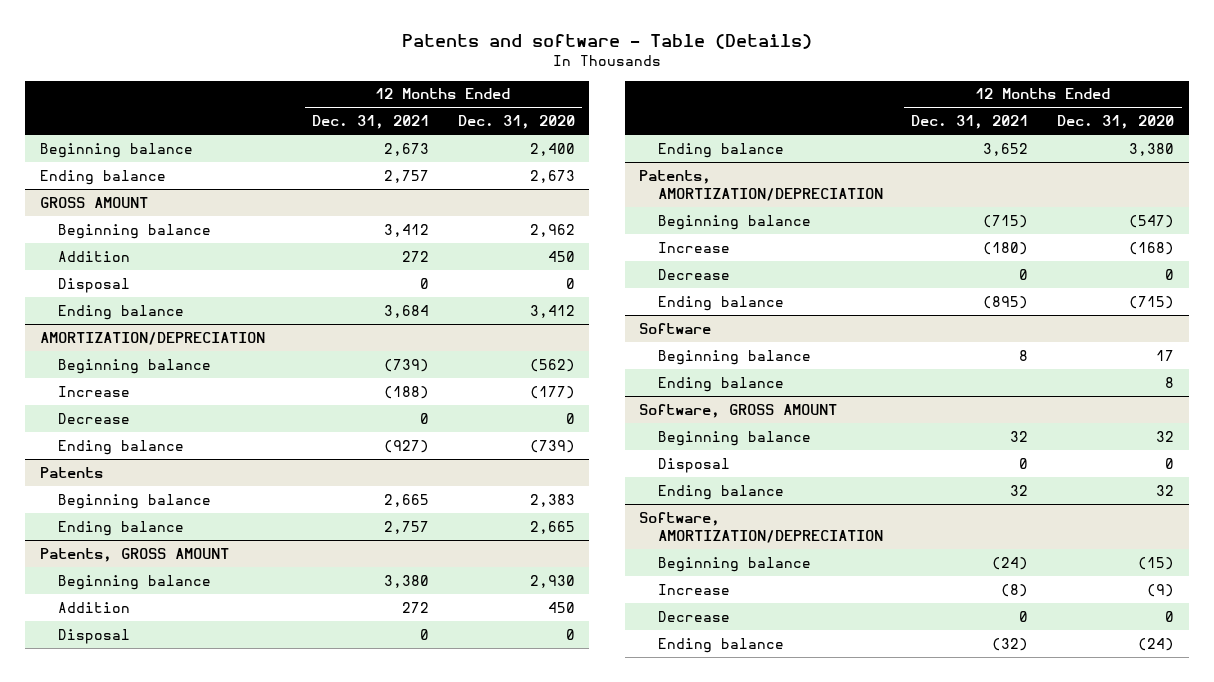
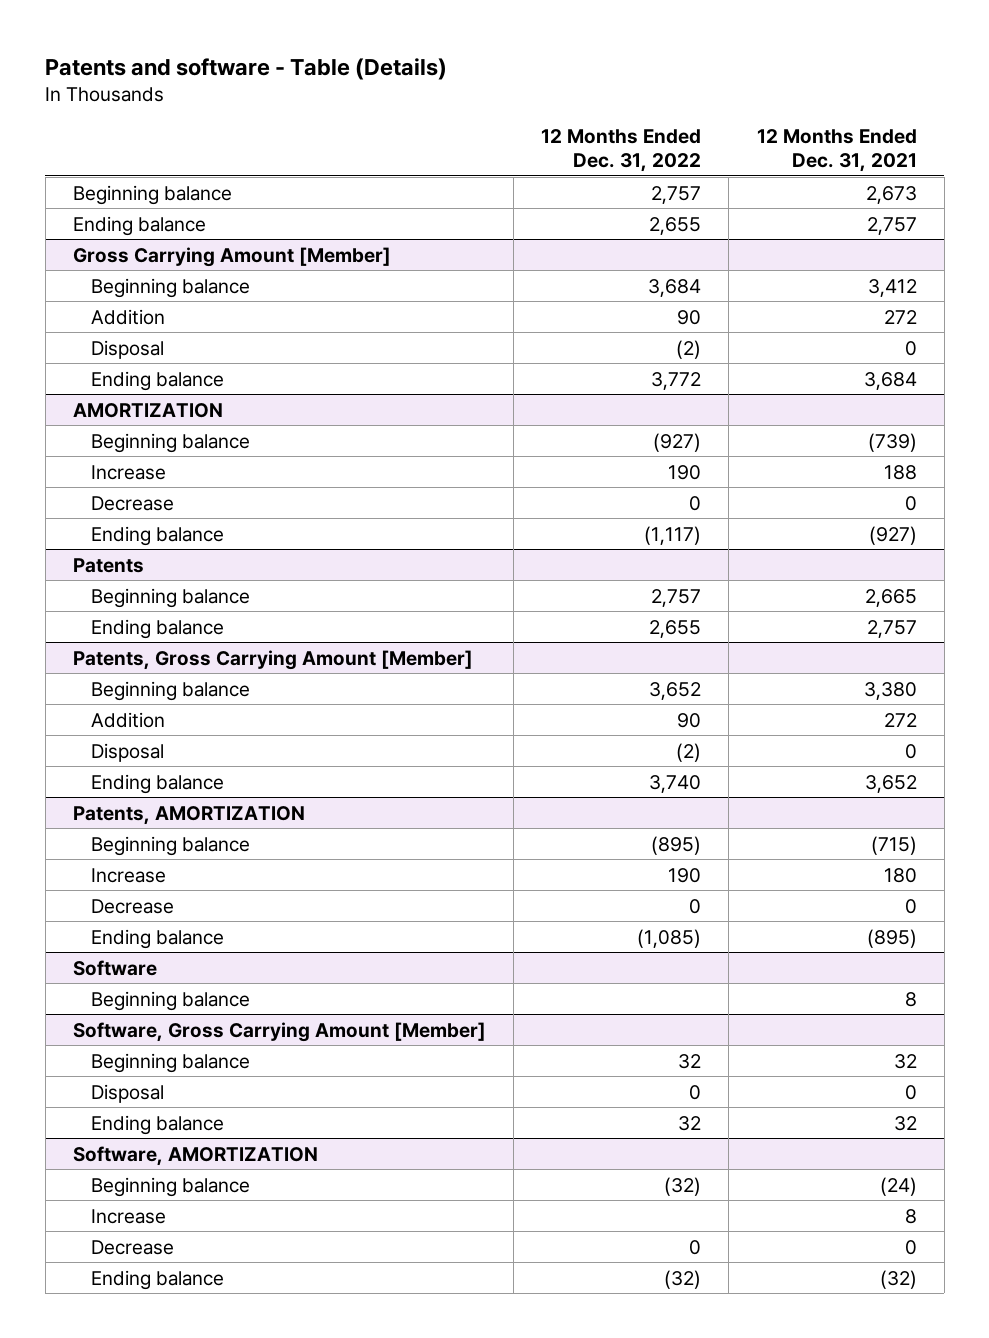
- | 12 Months Ended Dec. 31, 2021 | 12 Months Ended Dec. 31, 2020
+ | 12 Months Ended Dec. 31, 2022 | 12 Months Ended Dec. 31, 2021
- GROSS AMOUNT
+ Gross Carrying Amount [Member]
- AMORTIZATION/DEPRECIATION
+ AMORTIZATION
- Increase | (188) | (177)
+ Increase | 190 | 188
- Patents, GROSS AMOUNT
+ Patents, Gross Carrying Amount [Member]
- Patents, AMORTIZATION/DEPRECIATION
+ Patents, AMORTIZATION
- Increase | (180) | (168)
+ Increase | 190 | 180
@ Software
- Ending balance | | 8
- Software, GROSS AMOUNT
+ Software, Gross Carrying Amount [Member]
- Software, AMORTIZATION/DEPRECIATION
+ Software, AMORTIZATION
- Increase | (8) | (9)
+ Increase | | 8

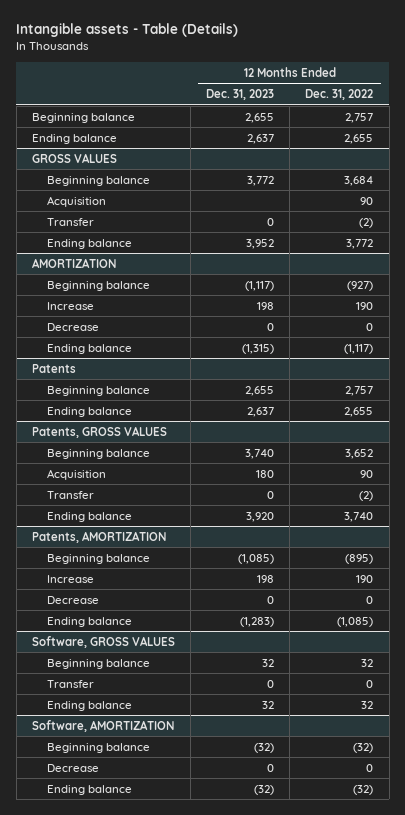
- Patents and software - Table (Details)
+ Intangible assets - Table (Details)
- | 12 Months Ended Dec. 31, 2022 | 12 Months Ended Dec. 31, 2021
+ | 12 Months Ended Dec. 31, 2023 | 12 Months Ended Dec. 31, 2022
- Gross Carrying Amount [Member]
+ GROSS VALUES
- Addition | 90 | 272
- Disposal | (2) | 0
+ Acquisition | | 90
+ Transfer | 0 | (2)
- Patents, Gross Carrying Amount [Member]
+ Patents, GROSS VALUES
- Addition | 90 | 272
- Disposal | (2) | 0
+ Acquisition | 180 | 90
+ Transfer | 0 | (2)
- Software
- Beginning balance | | 8
- Software, Gross Carrying Amount [Member]
+ Software, GROSS VALUES
- Disposal | 0 | 0
+ Transfer | 0 | 0
@ Software, AMORTIZATION
- Increase | | 8

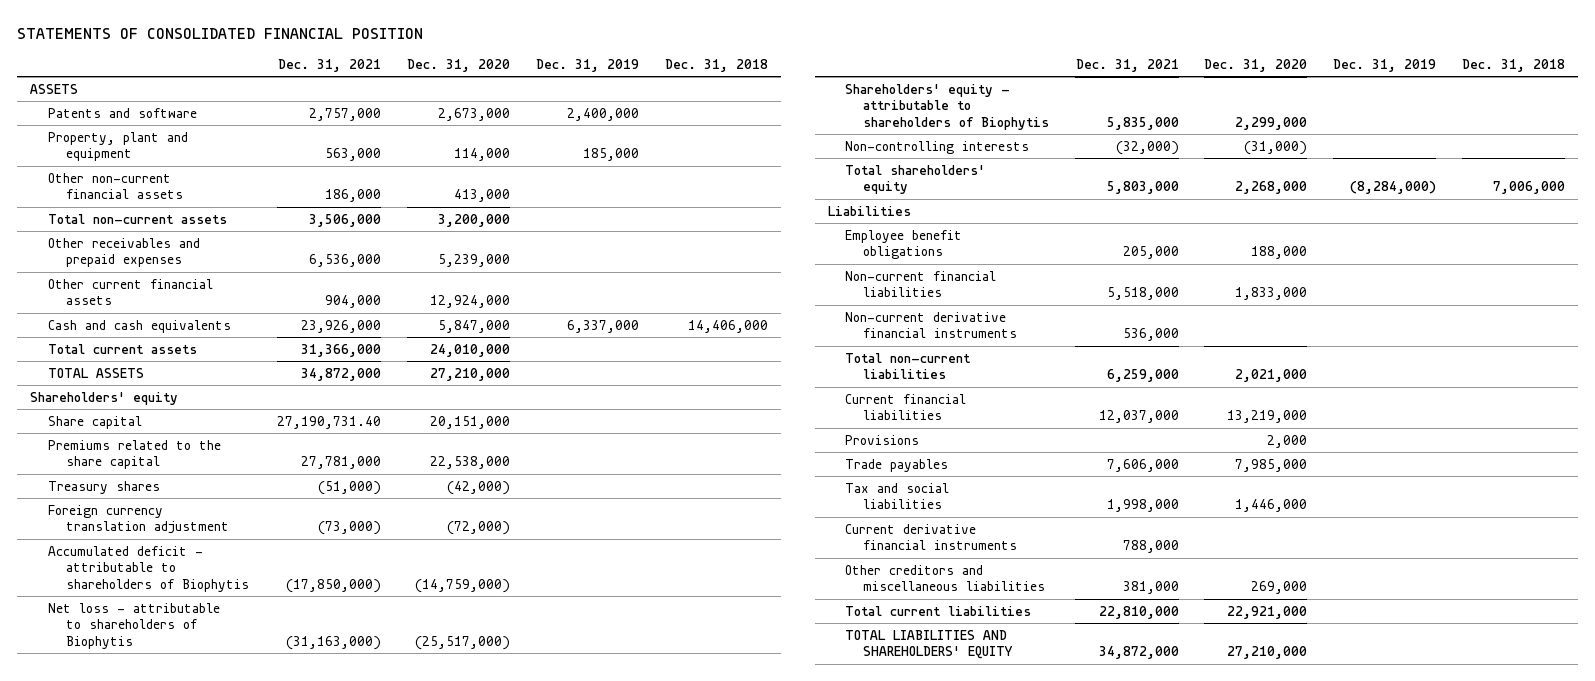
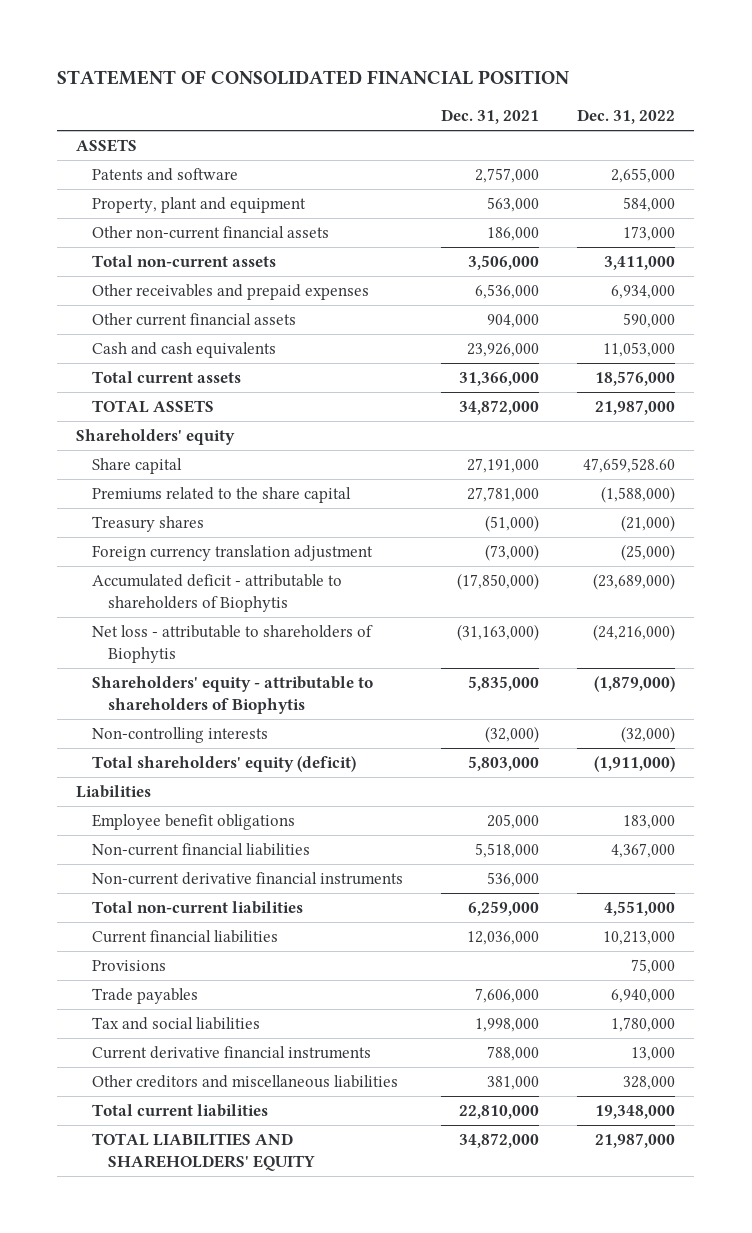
- STATEMENTS OF CONSOLIDATED FINANCIAL POSITION
+ STATEMENT OF CONSOLIDATED FINANCIAL POSITION
- | Dec. 31, 2021 | Dec. 31, 2020 | Dec. 31, 2019 | Dec. 31, 2018
+ | Dec. 31, 2021 | Dec. 31, 2022
- Share capital | 27,190,731.40 | 20,151,000 | |
+ Share capital | 27,191,000 | 47,659,528.60
- Total shareholders' equity | 5,803,000 | 2,268,000 | (8,284,000) | 7,006,000
+ Total shareholders' equity (deficit) | 5,803,000 | (1,911,000)
- Current financial liabilities | 12,037,000 | 13,219,000 | |
+ Current financial liabilities | 12,036,000 | 10,213,000

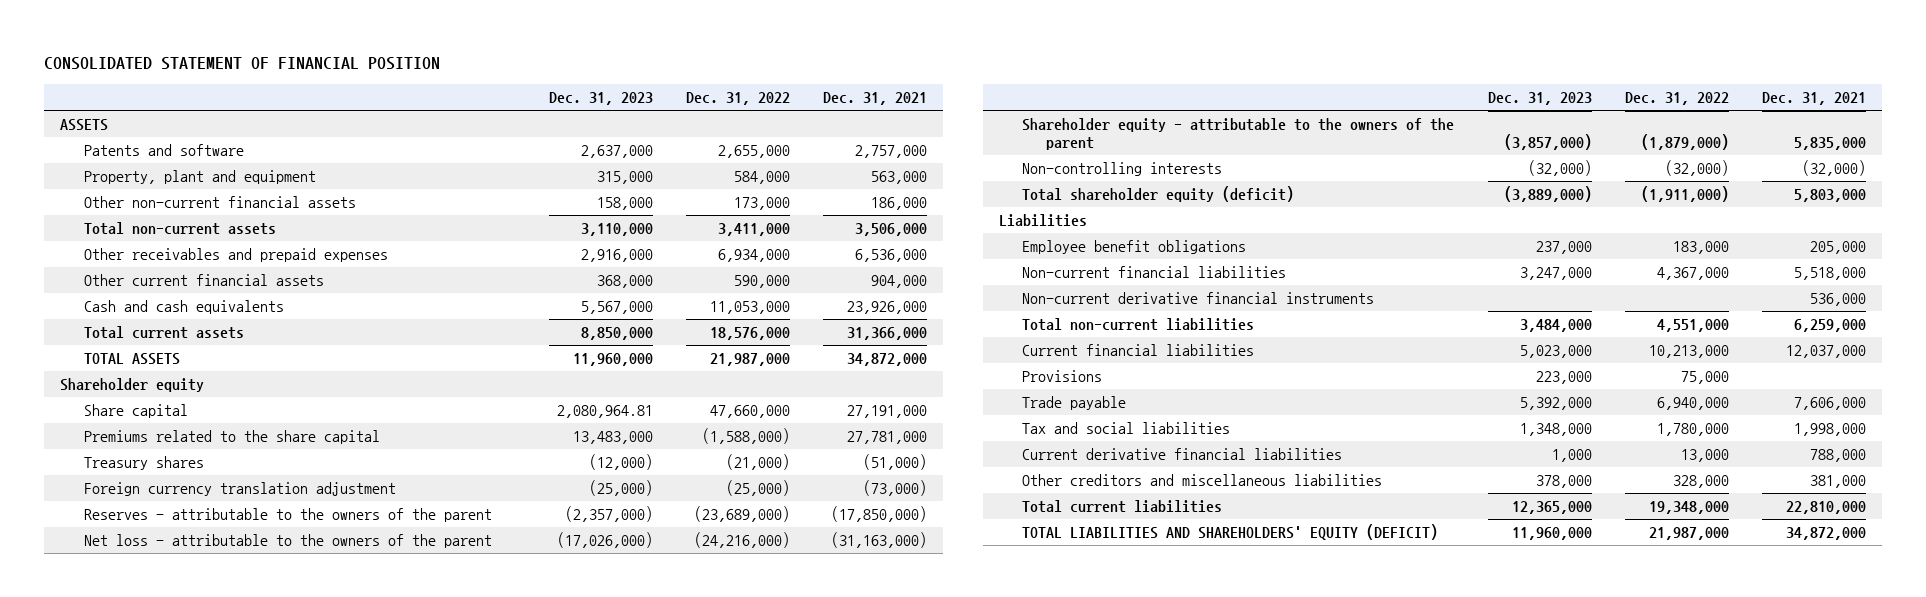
- STATEMENT OF CONSOLIDATED FINANCIAL POSITION
+ CONSOLIDATED STATEMENT OF FINANCIAL POSITION
- | Dec. 31, 2021 | Dec. 31, 2022
+ | Dec. 31, 2023 | Dec. 31, 2022 | Dec. 31, 2021
- Shareholders' equity
- Share capital | 27,191,000 | 47,659,528.60
+ Shareholder equity
+ Share capital | 2,080,964.81 | 47,660,000 | 27,191,000
- Accumulated deficit - attributable to shareholders of Biophytis | (17,850,000) | (23,689,000)
- Net loss - attributable to shareholders of Biophytis | (31,163,000) | (24,216,000)
- Shareholders' equity - attributable to shareholders of Biophytis | 5,835,000 | (1,879,000)
+ Reserves - attributable to the owners of the parent | (2,357,000) | (23,689,000) | (17,850,000)
+ Net loss - attributable to the owners of the parent | (17,026,000) | (24,216,000) | (31,163,000)
+ Shareholder equity - attributable to the owners of the parent | (3,857,000) | (1,879,000) | 5,835,000
- Total shareholders' equity (deficit) | 5,803,000 | (1,911,000)
+ Total shareholder equity (deficit) | (3,889,000) | (1,911,000) | 5,803,000
- Current financial liabilities | 12,036,000 | 10,213,000
+ Current financial liabilities | 5,023,000 | 10,213,000 | 12,037,000
- Trade payables | 7,606,000 | 6,940,000
+ Trade payable | 5,392,000 | 6,940,000 | 7,606,000
- Current derivative financial instruments | 788,000 | 13,000
+ Current derivative financial liabilities | 1,000 | 13,000 | 788,000
- TOTAL LIABILITIES AND SHAREHOLDERS' EQUITY | 34,872,000 | 21,987,000
+ TOTAL LIABILITIES AND SHAREHOLDERS' EQUITY (DEFICIT) | 11,960,000 | 21,987,000 | 34,872,000

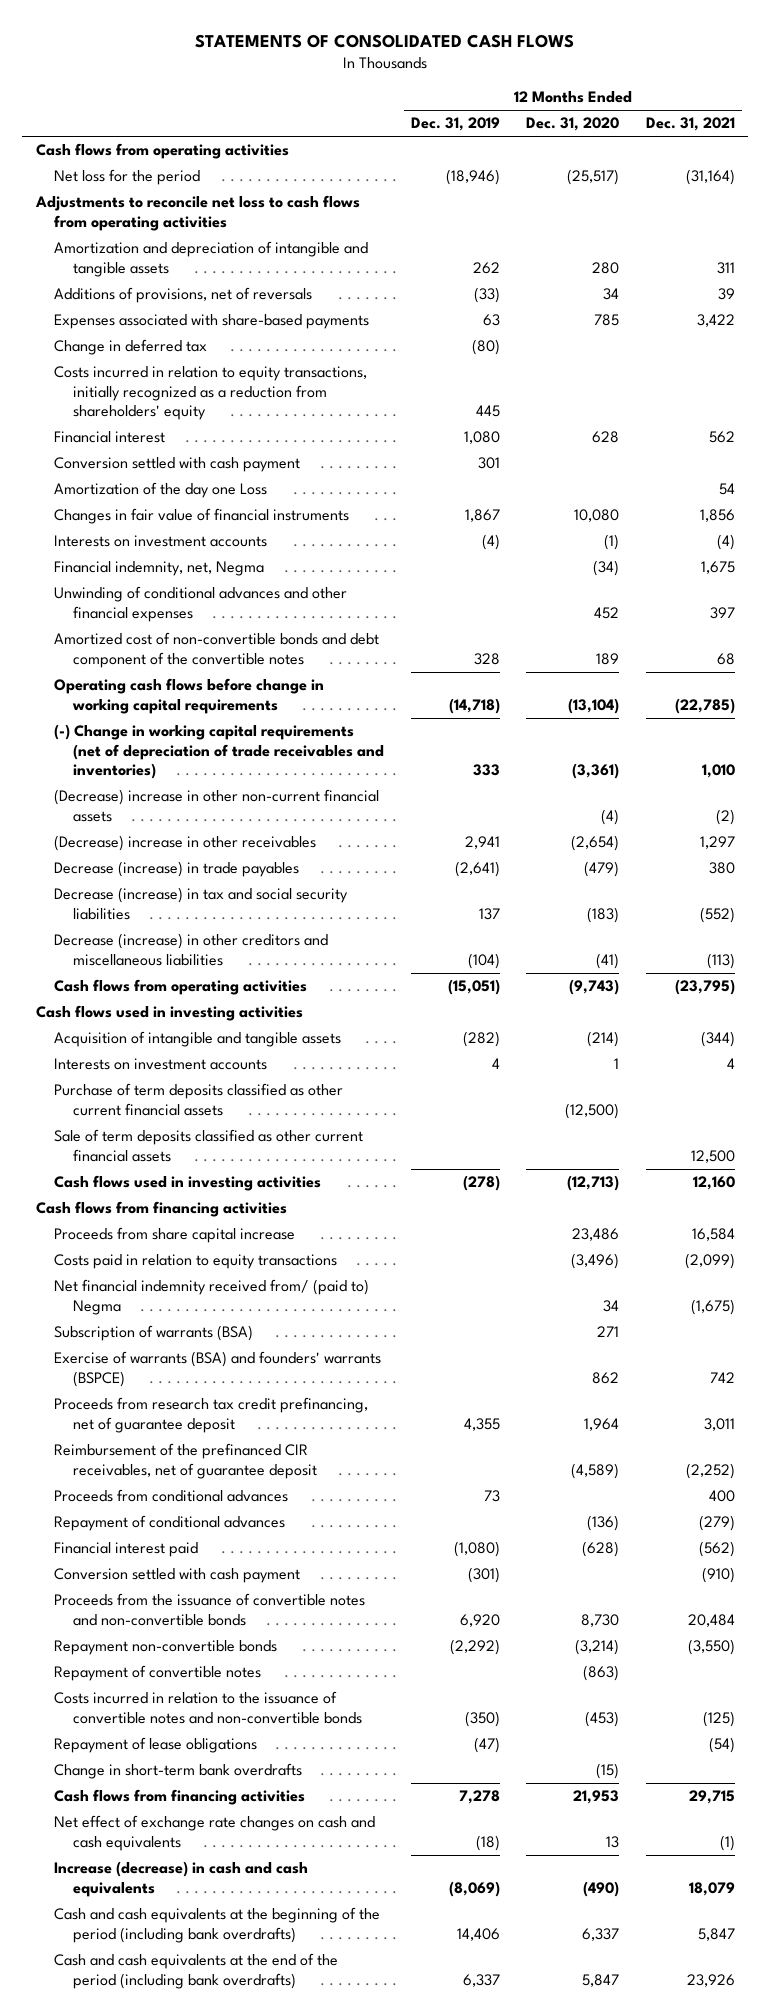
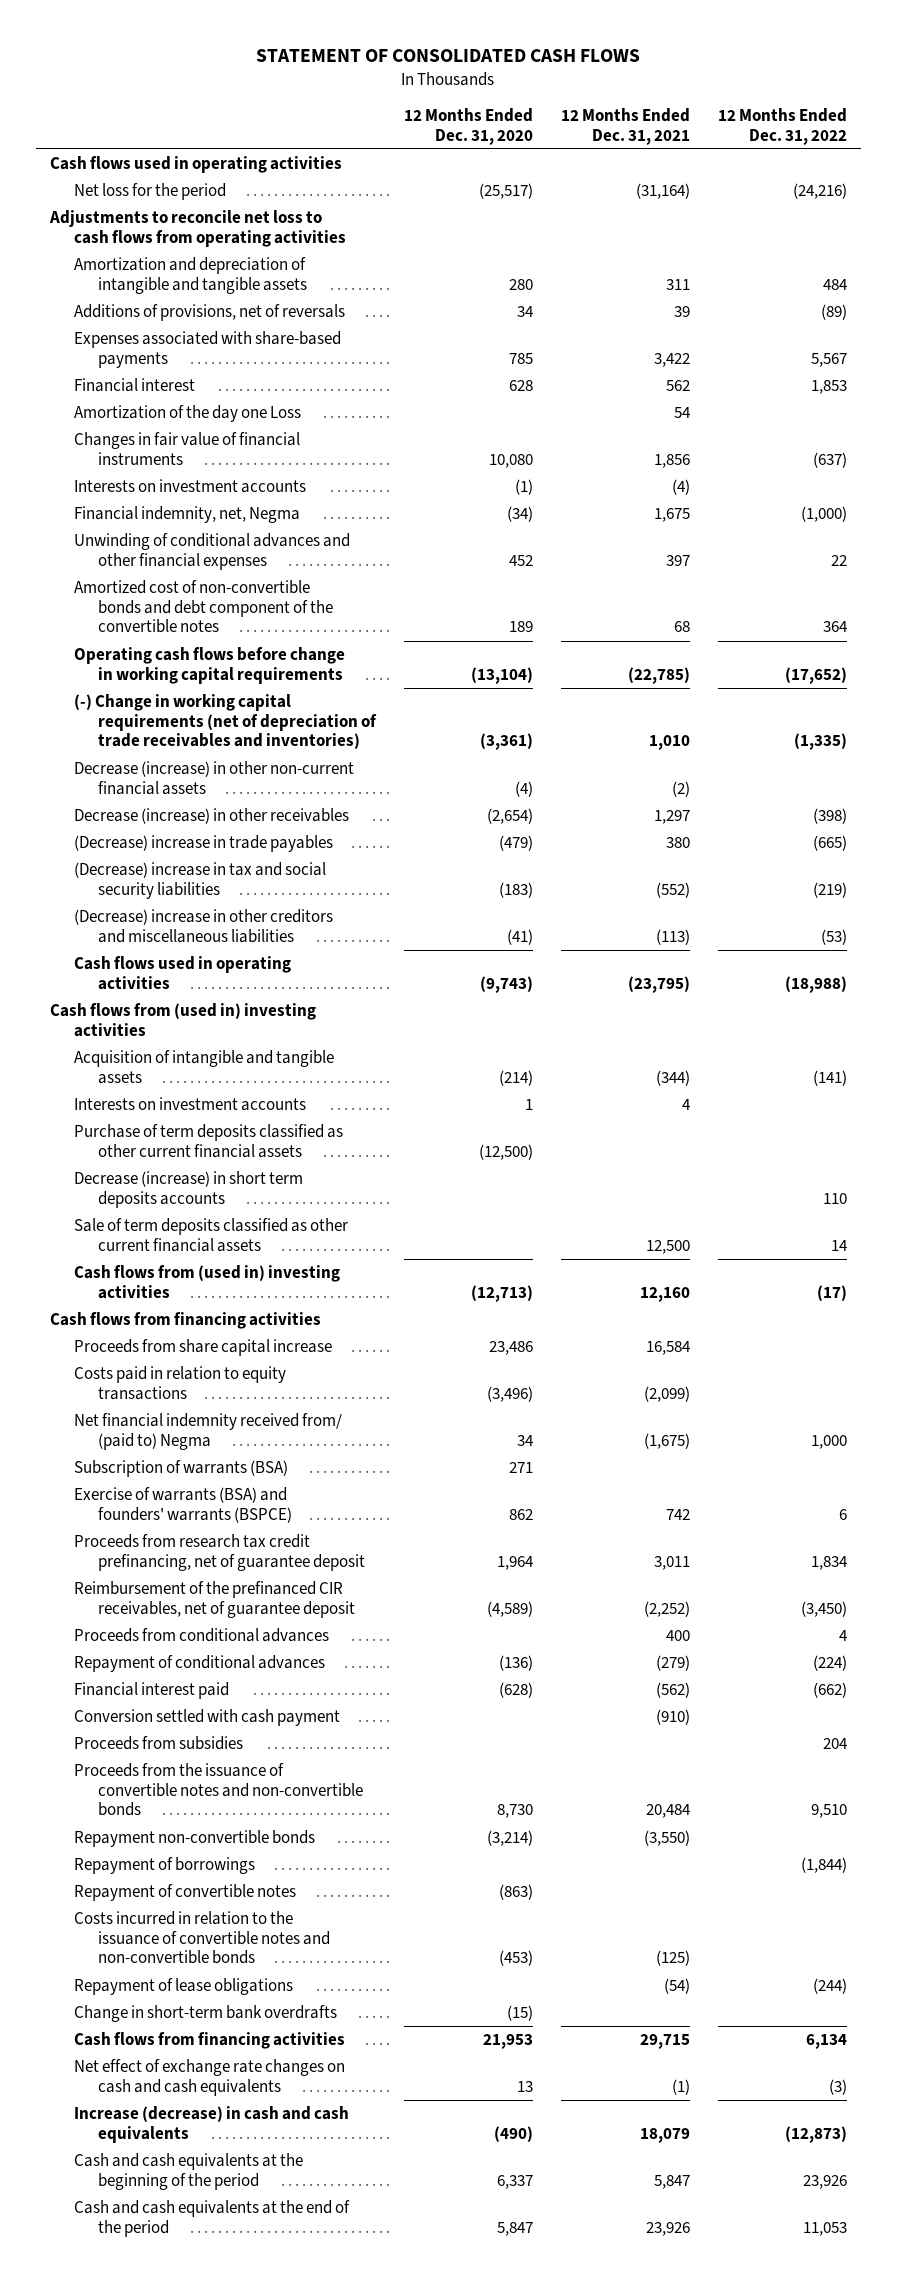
- STATEMENTS OF CONSOLIDATED CASH FLOWS
+ STATEMENT OF CONSOLIDATED CASH FLOWS
- | 12 Months Ended Dec. 31, 2019 | 12 Months Ended Dec. 31, 2020 | 12 Months Ended Dec. 31, 2021
+ | 12 Months Ended Dec. 31, 2020 | 12 Months Ended Dec. 31, 2021 | 12 Months Ended Dec. 31, 2022
- Cash flows from operating activities
+ Cash flows used in operating activities
- Change in deferred tax | (80) | |
- Costs incurred in relation to equity transactions, initially recognized as a reduction from shareholders' equity | 445 | |
- Conversion settled with cash payment | 301 | |
- (Decrease) increase in other non-current financial assets | | (4) | (2)
- (Decrease) increase in other receivables | 2,941 | (2,654) | 1,297
- Decrease (increase) in trade payables | (2,641) | (479) | 380
- Decrease (increase) in tax and social security liabilities | 137 | (183) | (552)
- Decrease (increase) in other creditors and miscellaneous liabilities | (104) | (41) | (113)
- Cash flows from operating activities | (15,051) | (9,743) | (23,795)
- Cash flows used in investing activities
+ Decrease (increase) in other non-current financial assets | (4) | (2) |
+ Decrease (increase) in other receivables | (2,654) | 1,297 | (398)
+ (Decrease) increase in trade payables | (479) | 380 | (665)
+ (Decrease) increase in tax and social security liabilities | (183) | (552) | (219)
+ (Decrease) increase in other creditors and miscellaneous liabilities | (41) | (113) | (53)
+ Cash flows used in operating activities | (9,743) | (23,795) | (18,988)
+ Cash flows from (used in) investing activities
+ Decrease (increase) in short term deposits accounts | | | 110
- Cash flows used in investing activities | (278) | (12,713) | 12,160
+ Cash flows from (used in) investing activities | (12,713) | 12,160 | (17)
+ Proceeds from subsidies | | | 204
+ Repayment of borrowings | | | (1,844)
- Cash and cash equivalents at the beginning of the period (including bank overdrafts) | 14,406 | 6,337 | 5,847
- Cash and cash equivalents at the end of the period (including bank overdrafts) | 6,337 | 5,847 | 23,926
+ Cash and cash equivalents at the beginning of the period | 6,337 | 5,847 | 23,926
+ Cash and cash equivalents at the end of the period | 5,847 | 23,926 | 11,053

